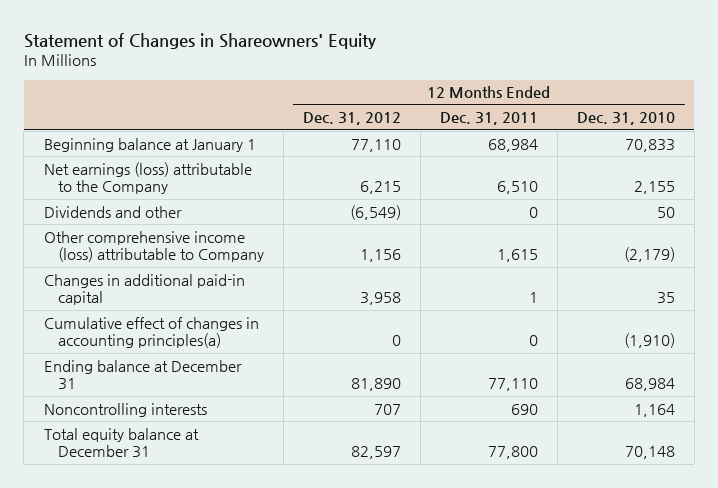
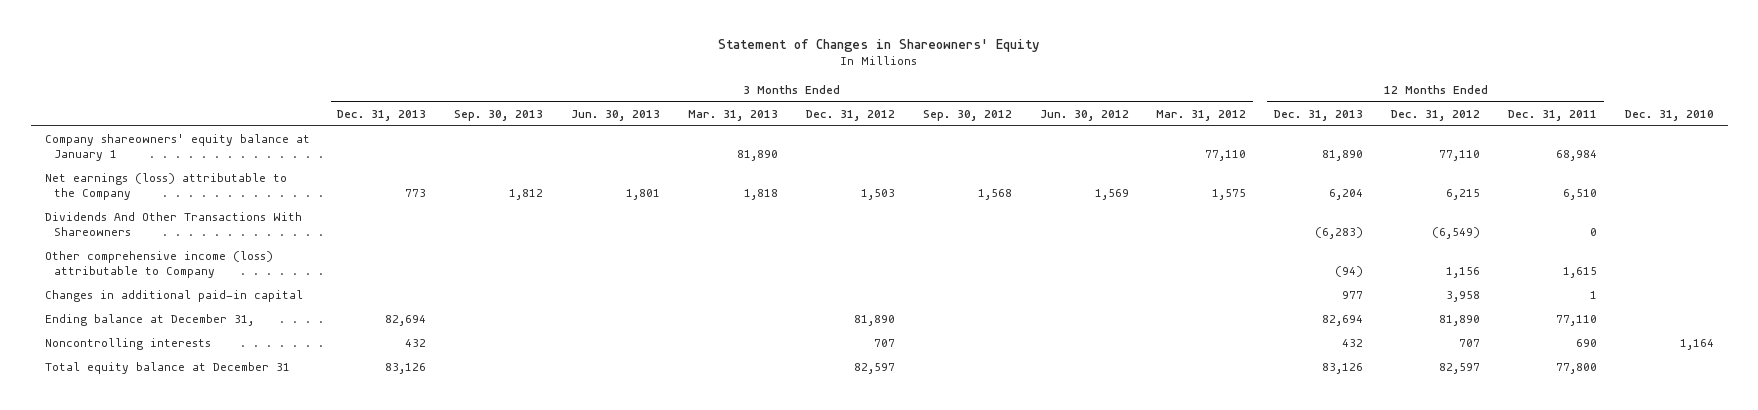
- | 12 Months Ended Dec. 31, 2012 | 12 Months Ended Dec. 31, 2011 | 12 Months Ended Dec. 31, 2010
+ | 3 Months Ended Dec. 31, 2013 | 3 Months Ended Sep. 30, 2013 | 3 Months Ended Jun. 30, 2013 | 3 Months Ended Mar. 31, 2013 | 3 Months Ended Dec. 31, 2012 | 3 Months Ended Sep. 30, 2012 | 3 Months Ended Jun. 30, 2012 | 3 Months Ended Mar. 31, 2012 | 12 Months Ended Dec. 31, 2013 | 12 Months Ended Dec. 31, 2012 | 12 Months Ended Dec. 31, 2011 | Dec. 31, 2010
- Beginning balance at January 1 | 77,110 | 68,984 | 70,833
+ Company shareowners' equity balance at January 1 | | | | 81,890 | | | | 77,110 | 81,890 | 77,110 | 68,984 |
- Dividends and other | (6,549) | 0 | 50
+ Dividends And Other Transactions With Shareowners | | | | | | | | | (6,283) | (6,549) | 0 |
- Cumulative effect of changes in accounting principles(a) | 0 | 0 | (1,910)
- Ending balance at December 31 | 81,890 | 77,110 | 68,984
+ Ending balance at December 31, | 82,694 | | | | 81,890 | | | | 82,694 | 81,890 | 77,110 |

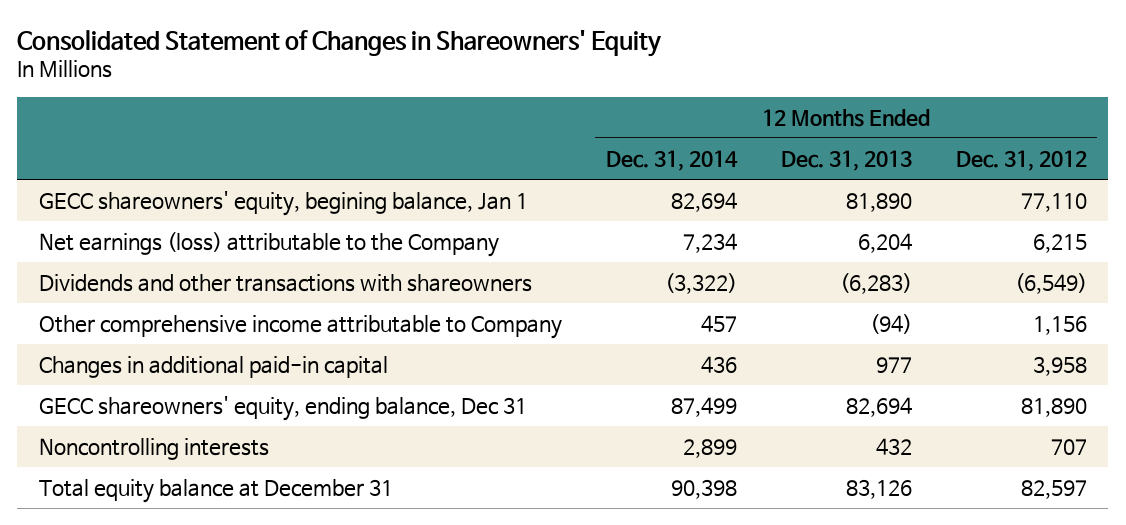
- Statement of Changes in Shareowners' Equity
+ Consolidated Statement of Changes in Shareowners' Equity
- | 3 Months Ended Dec. 31, 2013 | 3 Months Ended Sep. 30, 2013 | 3 Months Ended Jun. 30, 2013 | 3 Months Ended Mar. 31, 2013 | 3 Months Ended Dec. 31, 2012 | 3 Months Ended Sep. 30, 2012 | 3 Months Ended Jun. 30, 2012 | 3 Months Ended Mar. 31, 2012 | 12 Months Ended Dec. 31, 2013 | 12 Months Ended Dec. 31, 2012 | 12 Months Ended Dec. 31, 2011 | Dec. 31, 2010
+ | 12 Months Ended Dec. 31, 2014 | 12 Months Ended Dec. 31, 2013 | 12 Months Ended Dec. 31, 2012
- Company shareowners' equity balance at January 1 | | | | 81,890 | | | | 77,110 | 81,890 | 77,110 | 68,984 |
+ GECC shareowners' equity, begining balance, Jan 1 | 82,694 | 81,890 | 77,110
- Dividends And Other Transactions With Shareowners | | | | | | | | | (6,283) | (6,549) | 0 |
- Other comprehensive income (loss) attributable to Company | | | | | | | | | (94) | 1,156 | 1,615 |
+ Dividends and other transactions with shareowners | (3,322) | (6,283) | (6,549)
+ Other comprehensive income attributable to Company | 457 | (94) | 1,156
- Ending balance at December 31, | 82,694 | | | | 81,890 | | | | 82,694 | 81,890 | 77,110 |
+ GECC shareowners' equity, ending balance, Dec 31 | 87,499 | 82,694 | 81,890

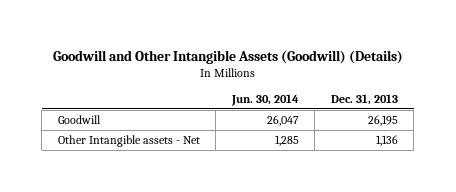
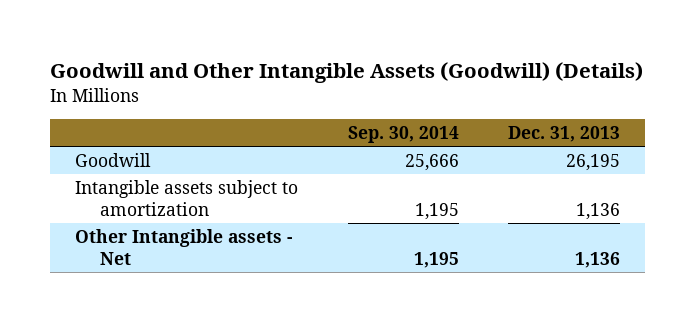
- | Jun. 30, 2014 | Dec. 31, 2013
+ | Sep. 30, 2014 | Dec. 31, 2013
+ Intangible assets subject to amortization | 1,195 | 1,136

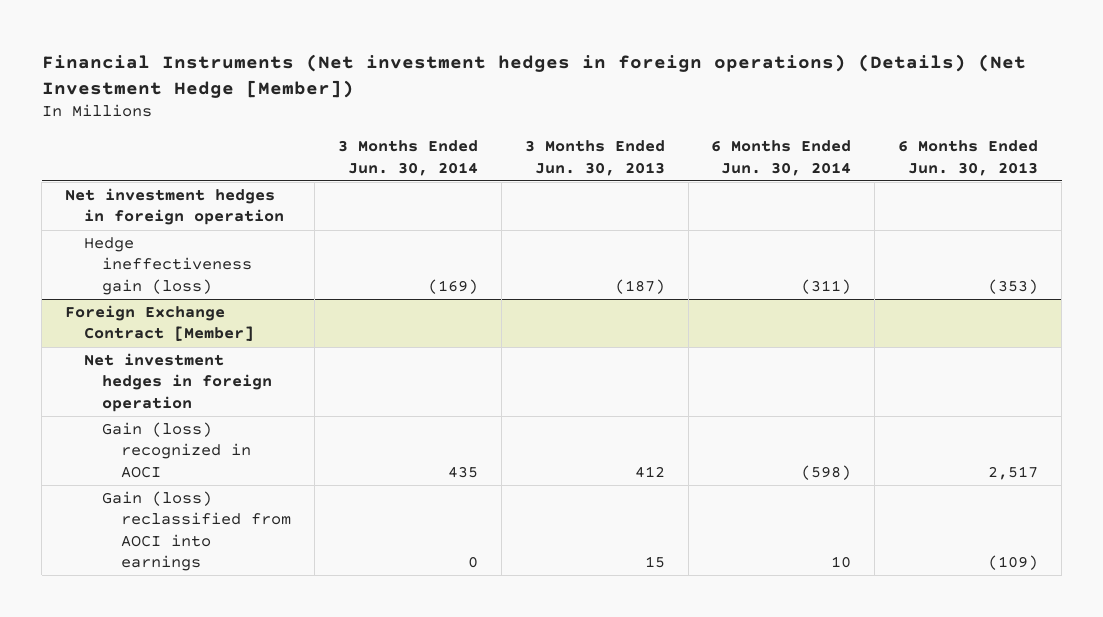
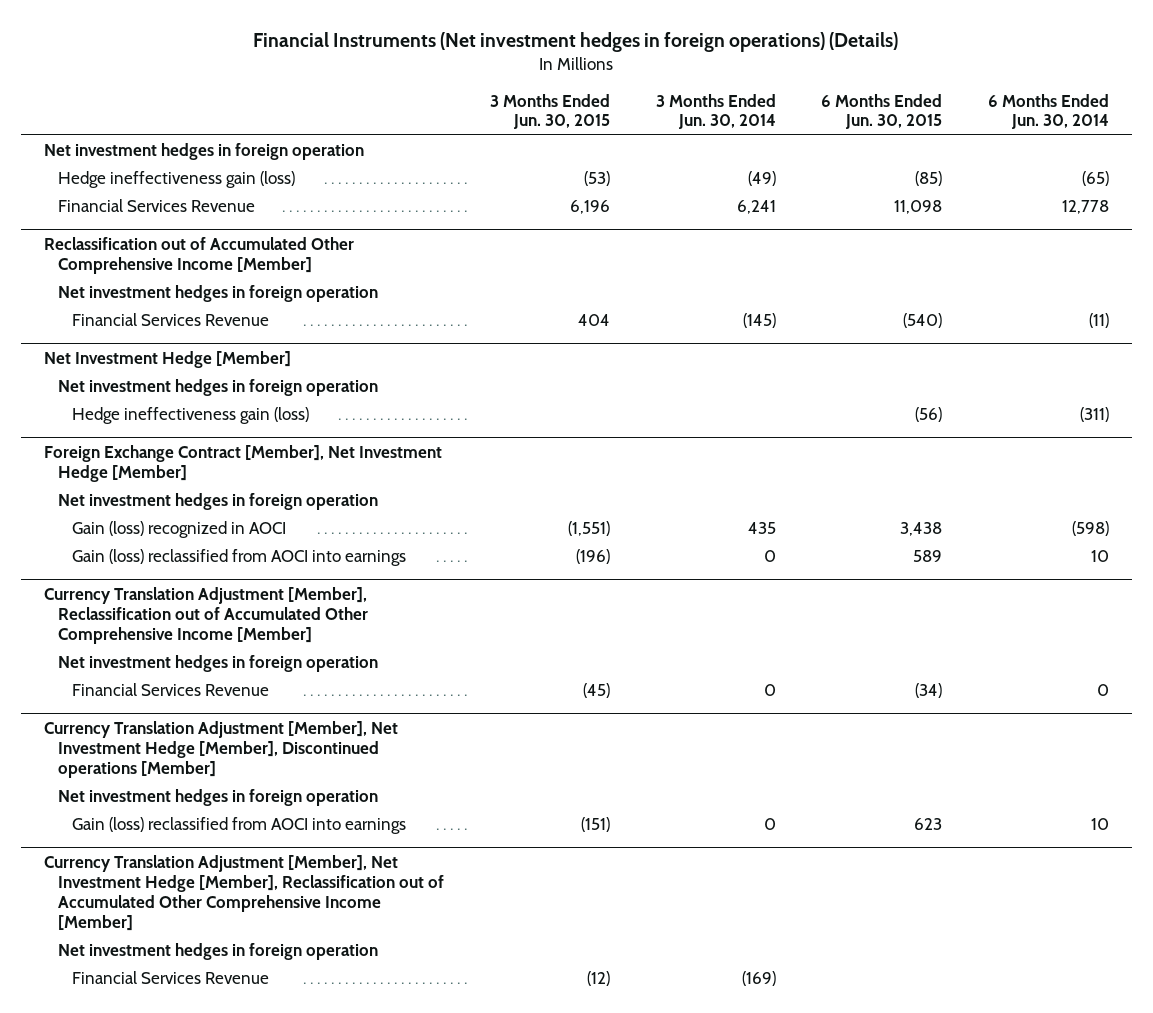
- Financial Instruments (Net investment hedges in foreign operations) (Details) (Net Investment Hedge [Member])
+ Financial Instruments (Net investment hedges in foreign operations) (Details)
- | 3 Months Ended Jun. 30, 2014 | 3 Months Ended Jun. 30, 2013 | 6 Months Ended Jun. 30, 2014 | 6 Months Ended Jun. 30, 2013
+ | 3 Months Ended Jun. 30, 2015 | 3 Months Ended Jun. 30, 2014 | 6 Months Ended Jun. 30, 2015 | 6 Months Ended Jun. 30, 2014
- Hedge ineffectiveness gain (loss) | (169) | (187) | (311) | (353)
- Foreign Exchange Contract [Member]
+ Hedge ineffectiveness gain (loss) | (53) | (49) | (85) | (65)
+ Financial Services Revenue | 6,196 | 6,241 | 11,098 | 12,778
+ Reclassification out of Accumulated Other Comprehensive Income [Member]
+ Financial Services Revenue | 404 | (145) | (540) | (11)
+ Net Investment Hedge [Member]
+ Net investment hedges in foreign operation
+ Hedge ineffectiveness gain (loss) | | | (56) | (311)
+ Foreign Exchange Contract [Member], Net Investment Hedge [Member]
+ Net investment hedges in foreign operation
+ Currency Translation Adjustment [Member], Reclassification out of Accumulated Other Comprehensive Income [Member]
+ Net investment hedges in foreign operation
+ Financial Services Revenue | (45) | 0 | (34) | 0
+ Currency Translation Adjustment [Member], Net Investment Hedge [Member], Discontinued operations [Member]
+ Net investment hedges in foreign operation
+ Gain (loss) reclassified from AOCI into earnings | (151) | 0 | 623 | 10
+ Currency Translation Adjustment [Member], Net Investment Hedge [Member], Reclassification out of Accumulated Other Comprehensive Income [Member]
+ Net investment hedges in foreign operation
+ Financial Services Revenue | (12) | (169) | |

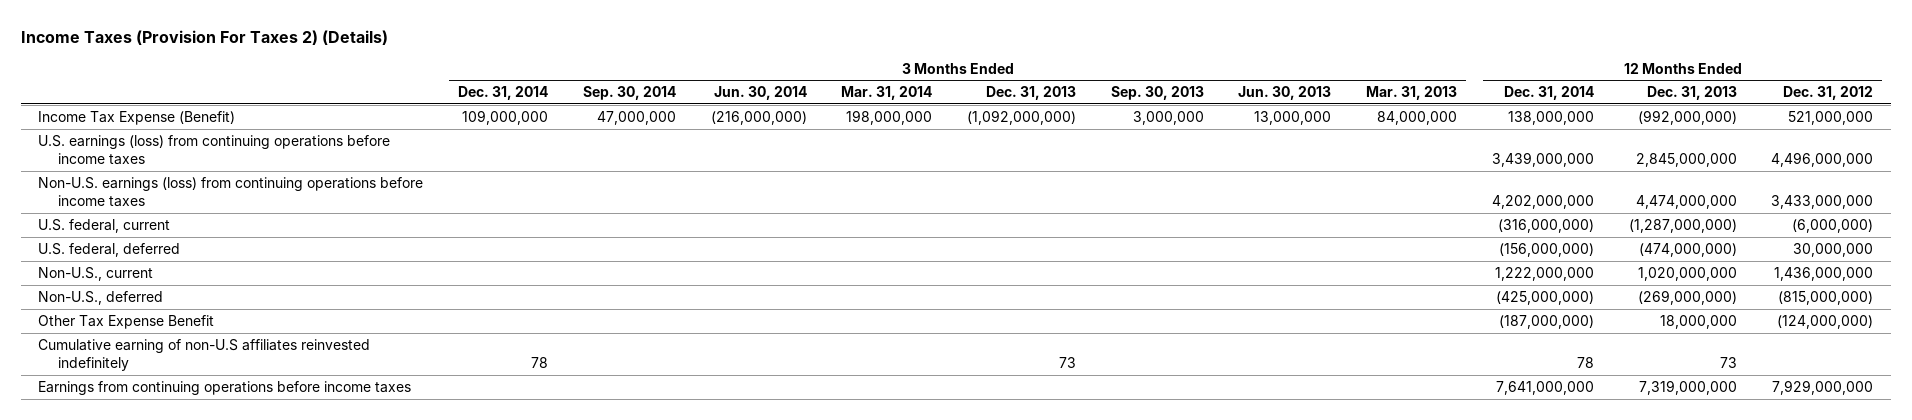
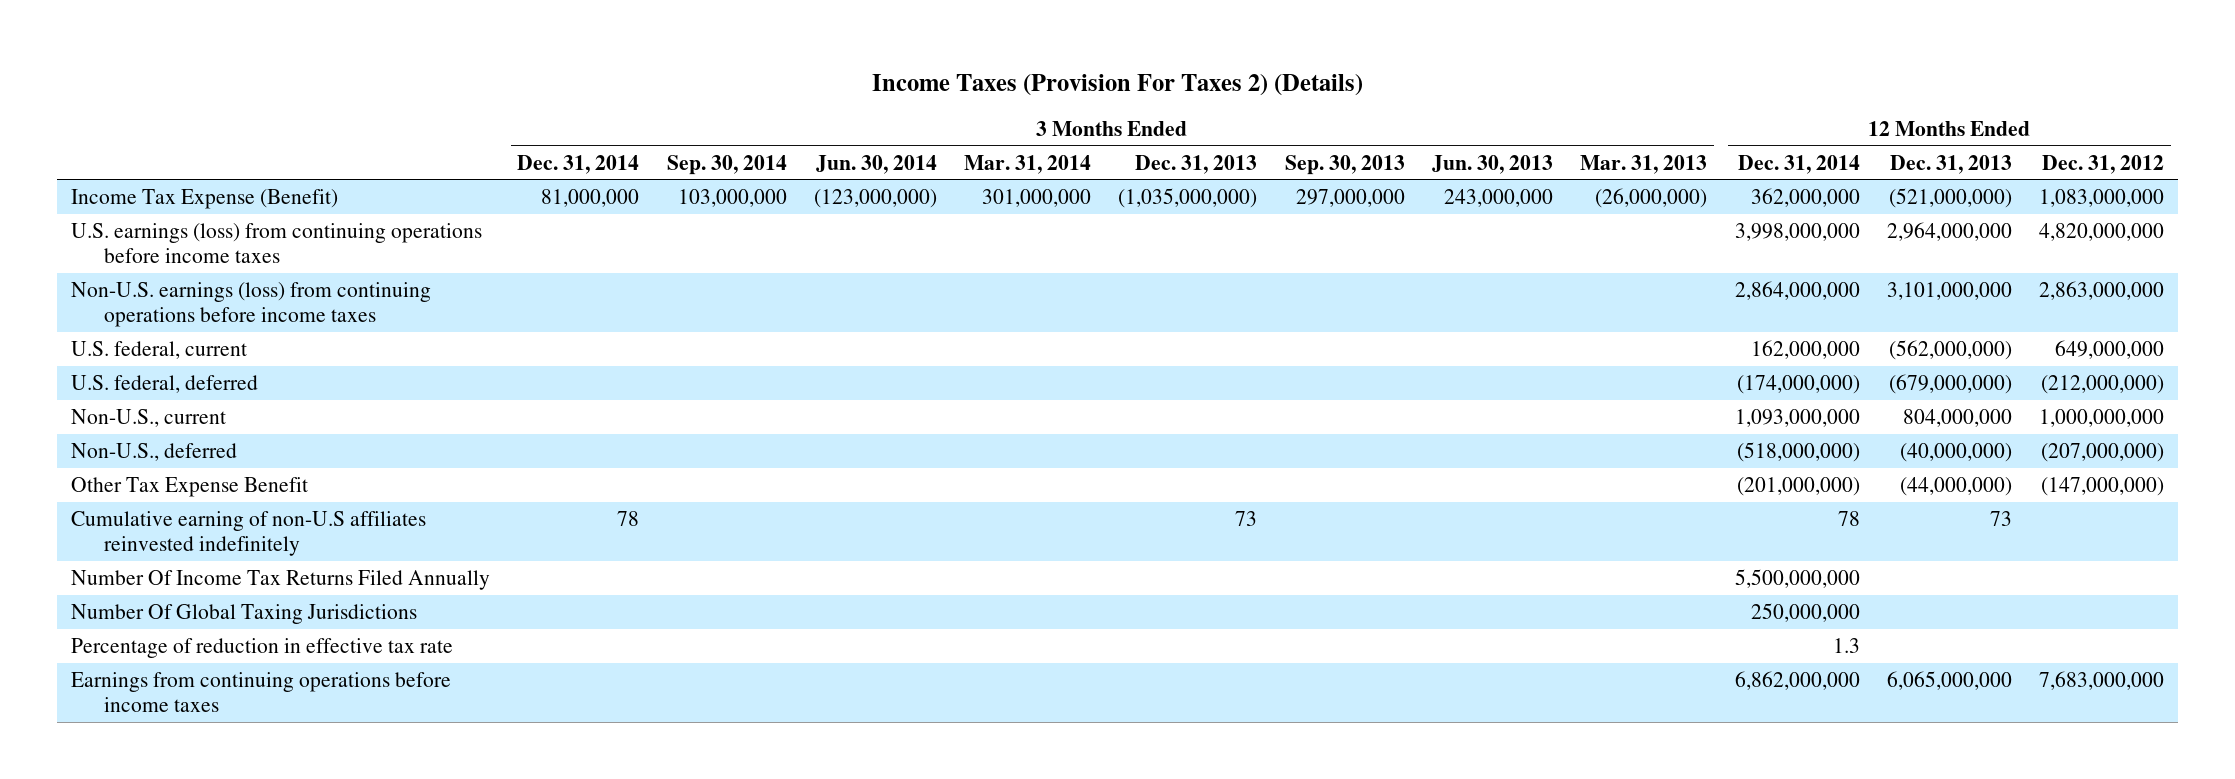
- Income Tax Expense (Benefit) | 109,000,000 | 47,000,000 | (216,000,000) | 198,000,000 | (1,092,000,000) | 3,000,000 | 13,000,000 | 84,000,000 | 138,000,000 | (992,000,000) | 521,000,000
- U.S. earnings (loss) from continuing operations before income taxes | | | | | | | | | 3,439,000,000 | 2,845,000,000 | 4,496,000,000
- Non-U.S. earnings (loss) from continuing operations before income taxes | | | | | | | | | 4,202,000,000 | 4,474,000,000 | 3,433,000,000
- U.S. federal, current | | | | | | | | | (316,000,000) | (1,287,000,000) | (6,000,000)
- U.S. federal, deferred | | | | | | | | | (156,000,000) | (474,000,000) | 30,000,000
- Non-U.S., current | | | | | | | | | 1,222,000,000 | 1,020,000,000 | 1,436,000,000
- Non-U.S., deferred | | | | | | | | | (425,000,000) | (269,000,000) | (815,000,000)
- Other Tax Expense Benefit | | | | | | | | | (187,000,000) | 18,000,000 | (124,000,000)
+ Income Tax Expense (Benefit) | 81,000,000 | 103,000,000 | (123,000,000) | 301,000,000 | (1,035,000,000) | 297,000,000 | 243,000,000 | (26,000,000) | 362,000,000 | (521,000,000) | 1,083,000,000
+ U.S. earnings (loss) from continuing operations before income taxes | | | | | | | | | 3,998,000,000 | 2,964,000,000 | 4,820,000,000
+ Non-U.S. earnings (loss) from continuing operations before income taxes | | | | | | | | | 2,864,000,000 | 3,101,000,000 | 2,863,000,000
+ U.S. federal, current | | | | | | | | | 162,000,000 | (562,000,000) | 649,000,000
+ U.S. federal, deferred | | | | | | | | | (174,000,000) | (679,000,000) | (212,000,000)
+ Non-U.S., current | | | | | | | | | 1,093,000,000 | 804,000,000 | 1,000,000,000
+ Non-U.S., deferred | | | | | | | | | (518,000,000) | (40,000,000) | (207,000,000)
+ Other Tax Expense Benefit | | | | | | | | | (201,000,000) | (44,000,000) | (147,000,000)
- Earnings from continuing operations before income taxes | | | | | | | | | 7,641,000,000 | 7,319,000,000 | 7,929,000,000
+ Number Of Income Tax Returns Filed Annually | | | | | | | | | 5,500,000,000 | |
+ Number Of Global Taxing Jurisdictions | | | | | | | | | 250,000,000 | |
+ Percentage of reduction in effective tax rate | | | | | | | | | 1.3 | |
+ Earnings from continuing operations before income taxes | | | | | | | | | 6,862,000,000 | 6,065,000,000 | 7,683,000,000

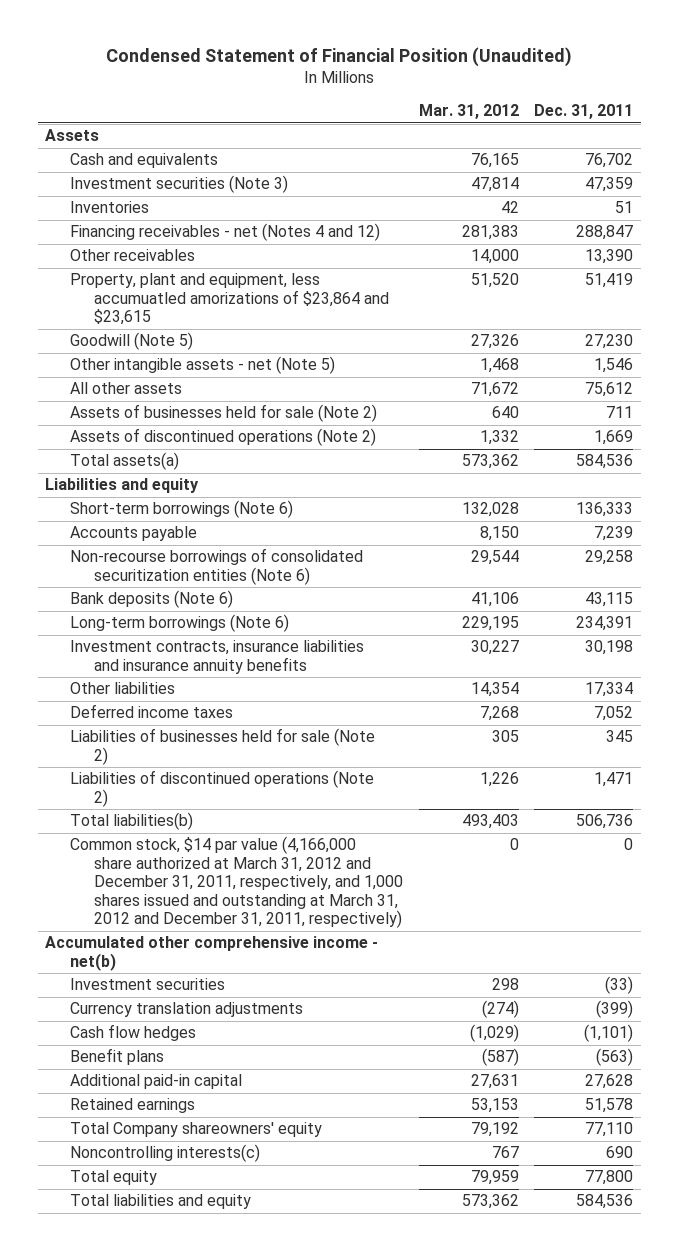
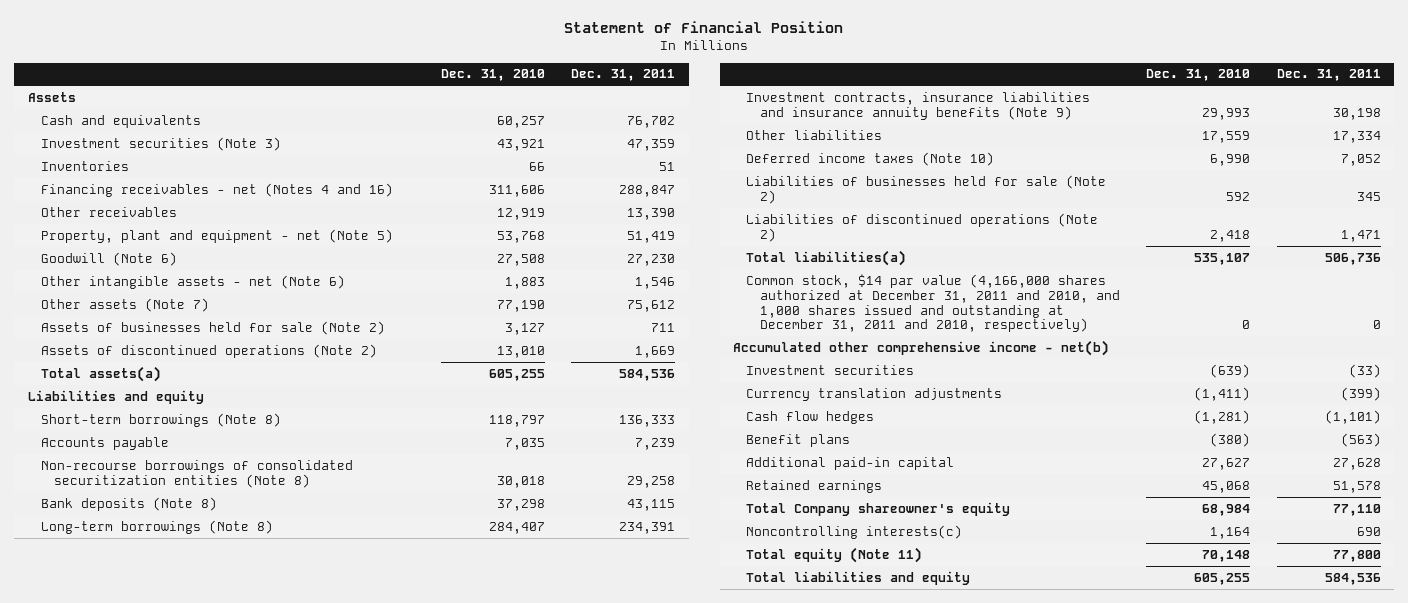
- Condensed Statement of Financial Position (Unaudited)
+ Statement of Financial Position
- | Mar. 31, 2012 | Dec. 31, 2011
+ | Dec. 31, 2010 | Dec. 31, 2011
- Financing receivables - net (Notes 4 and 12) | 281,383 | 288,847
+ Financing receivables - net (Notes 4 and 16) | 311,606 | 288,847
- Property, plant and equipment, less accumuatled amorizations of $23,864 and $23,615 | 51,520 | 51,419
- Goodwill (Note 5) | 27,326 | 27,230
- Other intangible assets - net (Note 5) | 1,468 | 1,546
- All other assets | 71,672 | 75,612
+ Property, plant and equipment - net (Note 5) | 53,768 | 51,419
+ Goodwill (Note 6) | 27,508 | 27,230
+ Other intangible assets - net (Note 6) | 1,883 | 1,546
+ Other assets (Note 7) | 77,190 | 75,612
- Short-term borrowings (Note 6) | 132,028 | 136,333
+ Short-term borrowings (Note 8) | 118,797 | 136,333
- Non-recourse borrowings of consolidated securitization entities (Note 6) | 29,544 | 29,258
- Bank deposits (Note 6) | 41,106 | 43,115
- Long-term borrowings (Note 6) | 229,195 | 234,391
- Investment contracts, insurance liabilities and insurance annuity benefits | 30,227 | 30,198
+ Non-recourse borrowings of consolidated securitization entities (Note 8) | 30,018 | 29,258
+ Bank deposits (Note 8) | 37,298 | 43,115
+ Long-term borrowings (Note 8) | 284,407 | 234,391
+ Investment contracts, insurance liabilities and insurance annuity benefits (Note 9) | 29,993 | 30,198
- Deferred income taxes | 7,268 | 7,052
+ Deferred income taxes (Note 10) | 6,990 | 7,052
- Total liabilities(b) | 493,403 | 506,736
- Common stock, $14 par value (4,166,000 share authorized at March 31, 2012 and December 31, 2011, respectively, and 1,000 shares issued and outstanding at March 31, 2012 and December 31, 2011, respectively) | 0 | 0
+ Total liabilities(a) | 535,107 | 506,736
+ Common stock, $14 par value (4,166,000 shares authorized at December 31, 2011 and 2010, and 1,000 shares issued and outstanding at December 31, 2011 and 2010, respectively) | 0 | 0
- Total Company shareowners' equity | 79,192 | 77,110
+ Total Company shareowner's equity | 68,984 | 77,110
- Total equity | 79,959 | 77,800
+ Total equity (Note 11) | 70,148 | 77,800

